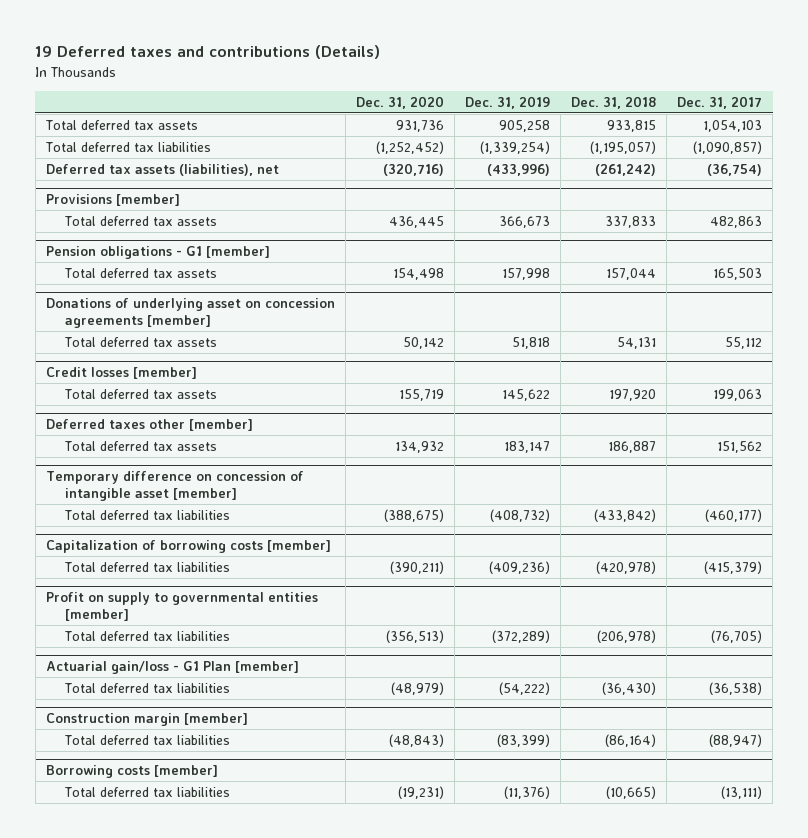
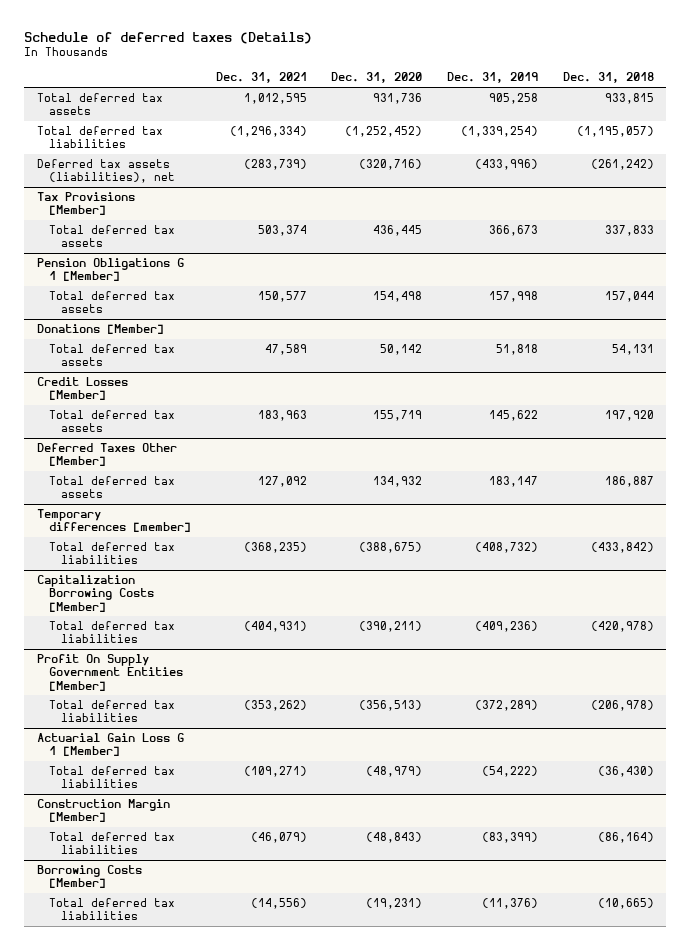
- 19 Deferred taxes and contributions (Details)
+ Schedule of deferred taxes (Details)
- | Dec. 31, 2020 | Dec. 31, 2019 | Dec. 31, 2018 | Dec. 31, 2017
+ | Dec. 31, 2021 | Dec. 31, 2020 | Dec. 31, 2019 | Dec. 31, 2018
- Provisions [member]
+ Tax Provisions [Member]
- Pension obligations - G1 [member]
+ Pension Obligations G 1 [Member]
- Donations of underlying asset on concession agreements [member]
+ Donations [Member]
- Credit losses [member]
+ Credit Losses [Member]
- Deferred taxes other [member]
+ Deferred Taxes Other [Member]
- Temporary difference on concession of intangible asset [member]
+ Temporary differences [member]
- Capitalization of borrowing costs [member]
+ Capitalization Borrowing Costs [Member]
- Profit on supply to governmental entities [member]
+ Profit On Supply Government Entities [Member]
- Actuarial gain/loss - G1 Plan [member]
+ Actuarial Gain Loss G 1 [Member]
- Construction margin [member]
+ Construction Margin [Member]
- Borrowing costs [member]
+ Borrowing Costs [Member]

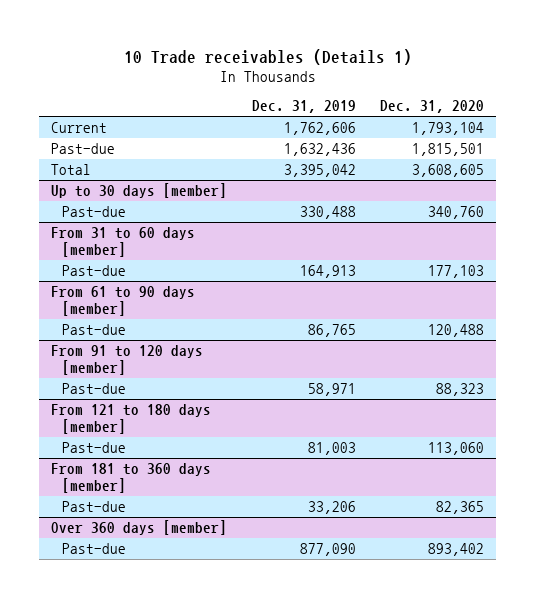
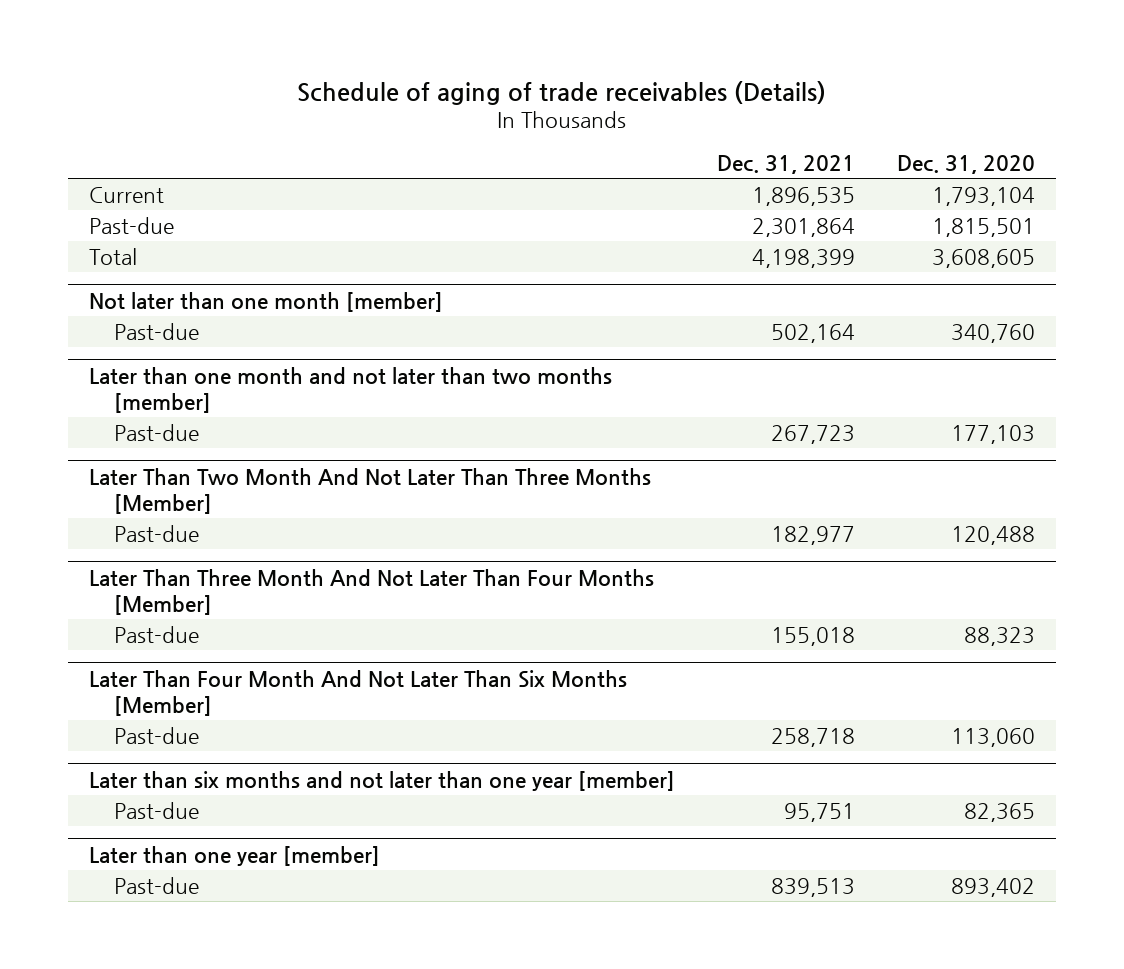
- 10 Trade receivables (Details 1)
+ Schedule of aging of trade receivables (Details)
- | Dec. 31, 2019 | Dec. 31, 2020
+ | Dec. 31, 2021 | Dec. 31, 2020
- Up to 30 days [member]
+ Not later than one month [member]
- From 31 to 60 days [member]
+ Later than one month and not later than two months [member]
- From 61 to 90 days [member]
+ Later Than Two Month And Not Later Than Three Months [Member]
- From 91 to 120 days [member]
+ Later Than Three Month And Not Later Than Four Months [Member]
- From 121 to 180 days [member]
+ Later Than Four Month And Not Later Than Six Months [Member]
- From 181 to 360 days [member]
+ Later than six months and not later than one year [member]
- Over 360 days [member]
+ Later than one year [member]

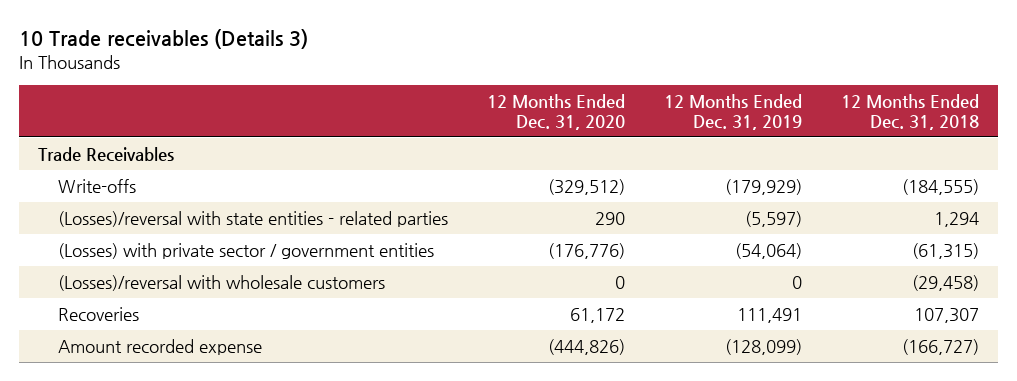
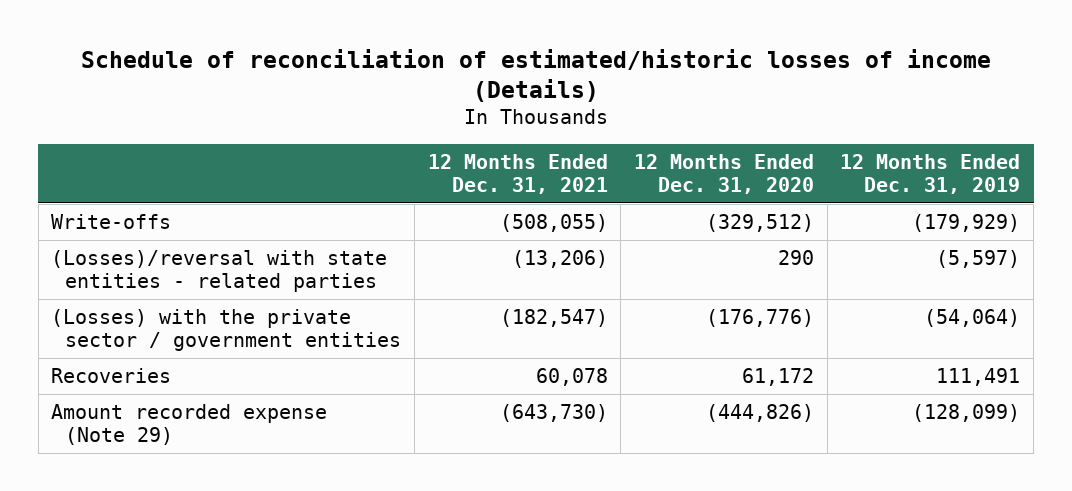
- 10 Trade receivables (Details 3)
+ Schedule of reconciliation of estimated/historic losses of income (Details)
- | 12 Months Ended Dec. 31, 2020 | 12 Months Ended Dec. 31, 2019 | 12 Months Ended Dec. 31, 2018
+ | 12 Months Ended Dec. 31, 2021 | 12 Months Ended Dec. 31, 2020 | 12 Months Ended Dec. 31, 2019
- Trade Receivables
- (Losses) with private sector / government entities | (176,776) | (54,064) | (61,315)
- (Losses)/reversal with wholesale customers | 0 | 0 | (29,458)
+ (Losses) with the private sector / government entities | (182,547) | (176,776) | (54,064)
- Amount recorded expense | (444,826) | (128,099) | (166,727)
+ Amount recorded expense (Note 29) | (643,730) | (444,826) | (128,099)

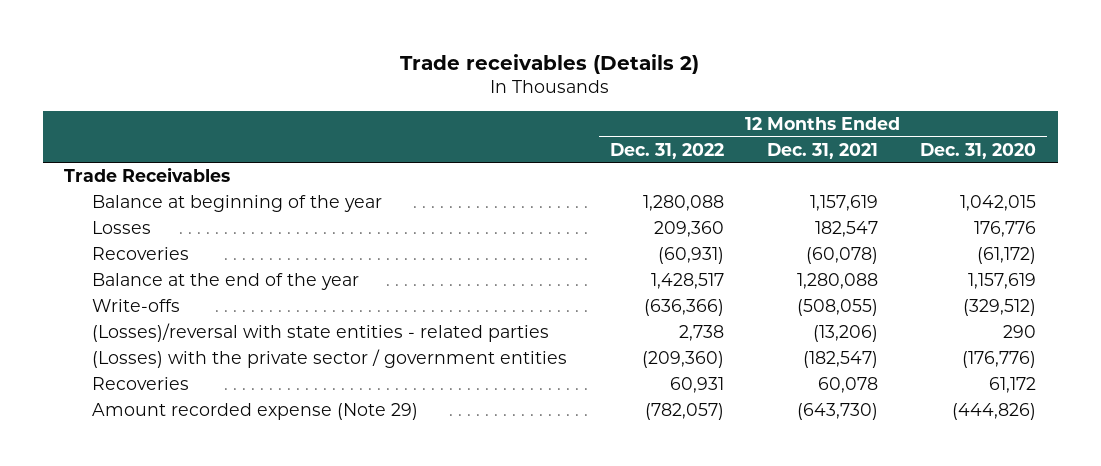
- Schedule of reconciliation of estimated/historic losses of income (Details)
+ Trade receivables (Details 2)
- | 12 Months Ended Dec. 31, 2021 | 12 Months Ended Dec. 31, 2020 | 12 Months Ended Dec. 31, 2019
+ | 12 Months Ended Dec. 31, 2022 | 12 Months Ended Dec. 31, 2021 | 12 Months Ended Dec. 31, 2020
+ Trade Receivables
+ Balance at beginning of the year | 1,280,088 | 1,157,619 | 1,042,015
+ Losses | 209,360 | 182,547 | 176,776
+ Recoveries | (60,931) | (60,078) | (61,172)
+ Balance at the end of the year | 1,428,517 | 1,280,088 | 1,157,619

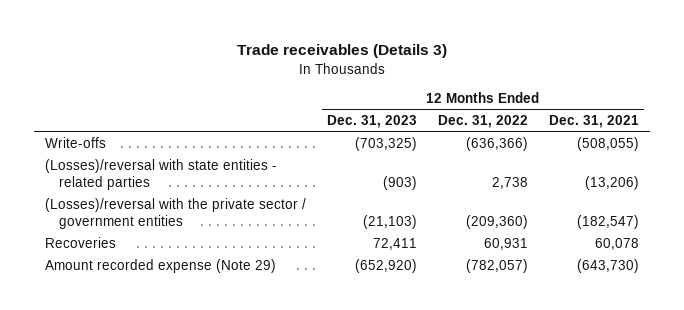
- Trade receivables (Details 2)
+ Trade receivables (Details 3)
- | 12 Months Ended Dec. 31, 2022 | 12 Months Ended Dec. 31, 2021 | 12 Months Ended Dec. 31, 2020
+ | 12 Months Ended Dec. 31, 2023 | 12 Months Ended Dec. 31, 2022 | 12 Months Ended Dec. 31, 2021
- Trade Receivables
- Balance at beginning of the year | 1,280,088 | 1,157,619 | 1,042,015
- Losses | 209,360 | 182,547 | 176,776
- Recoveries | (60,931) | (60,078) | (61,172)
- Balance at the end of the year | 1,428,517 | 1,280,088 | 1,157,619
- (Losses) with the private sector / government entities | (209,360) | (182,547) | (176,776)
+ (Losses)/reversal with the private sector / government entities | (21,103) | (209,360) | (182,547)

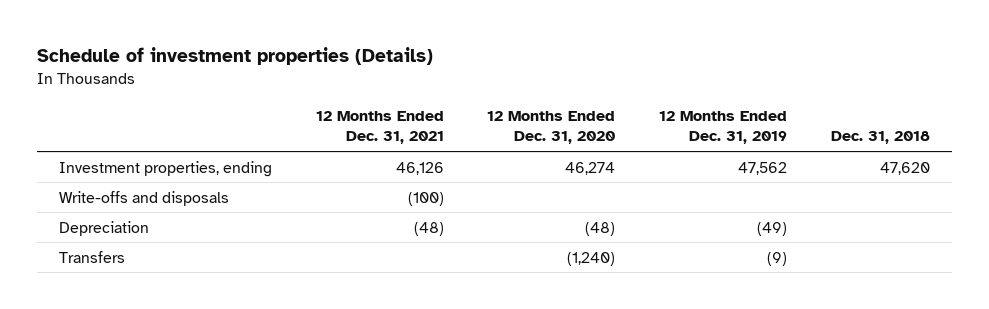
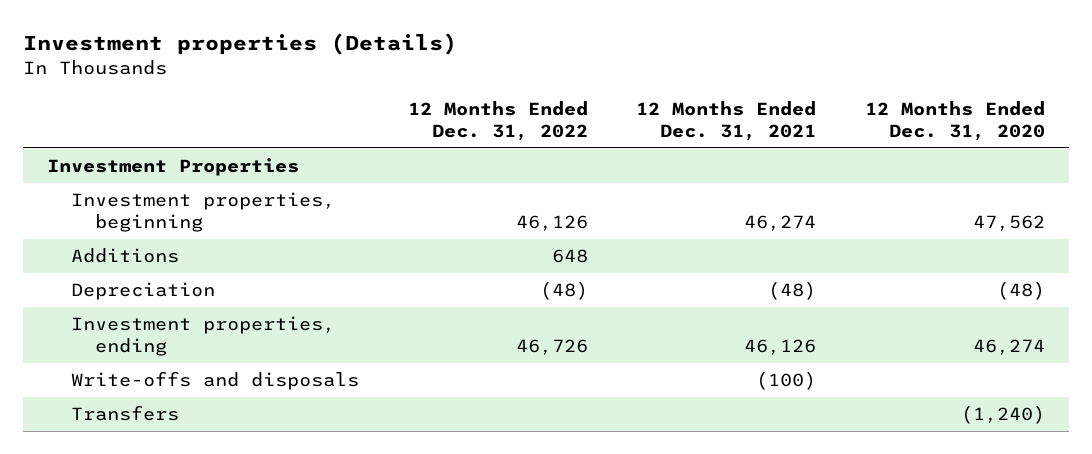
- Schedule of investment properties (Details)
+ Investment properties (Details)
- | 12 Months Ended Dec. 31, 2021 | 12 Months Ended Dec. 31, 2020 | 12 Months Ended Dec. 31, 2019 | Dec. 31, 2018
+ | 12 Months Ended Dec. 31, 2022 | 12 Months Ended Dec. 31, 2021 | 12 Months Ended Dec. 31, 2020
+ Investment Properties
+ Investment properties, beginning | 46,126 | 46,274 | 47,562
+ Additions | 648 | |
moved up: Depreciation | (48) | (48) | (48)

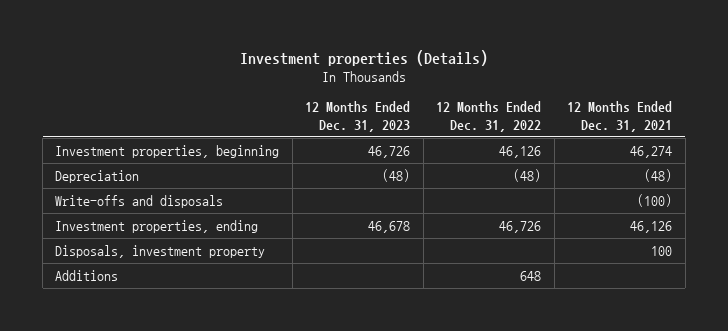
- | 12 Months Ended Dec. 31, 2022 | 12 Months Ended Dec. 31, 2021 | 12 Months Ended Dec. 31, 2020
+ | 12 Months Ended Dec. 31, 2023 | 12 Months Ended Dec. 31, 2022 | 12 Months Ended Dec. 31, 2021
- Investment Properties
- Transfers | | | (1,240)
moved down: Investment properties, ending | 46,678 | 46,726 | 46,126
+ Disposals, investment property | | | 100
moved down: Additions | | 648 |

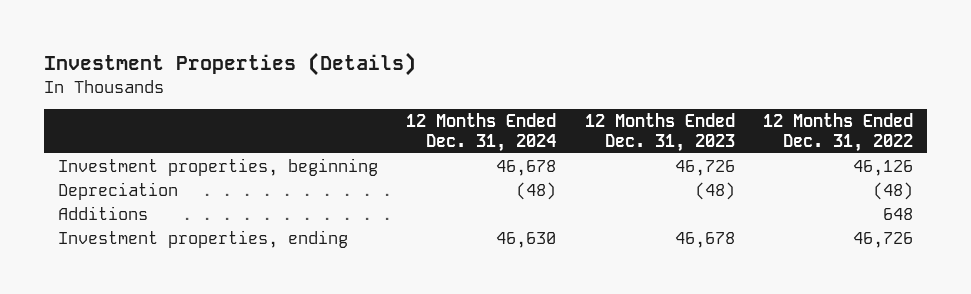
- Investment properties (Details)
+ Investment Properties (Details)
- | 12 Months Ended Dec. 31, 2023 | 12 Months Ended Dec. 31, 2022 | 12 Months Ended Dec. 31, 2021
+ | 12 Months Ended Dec. 31, 2024 | 12 Months Ended Dec. 31, 2023 | 12 Months Ended Dec. 31, 2022
- Write-offs and disposals | | | (100)
- Disposals, investment property | | | 100
moved down: Investment properties, ending | 46,630 | 46,678 | 46,726

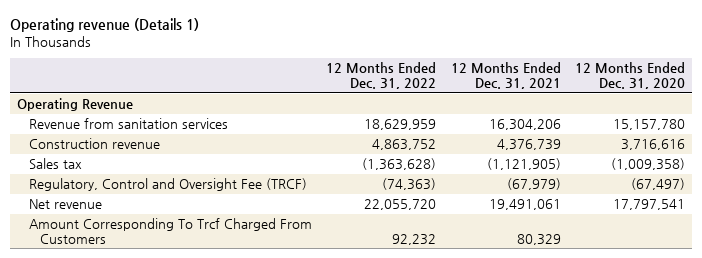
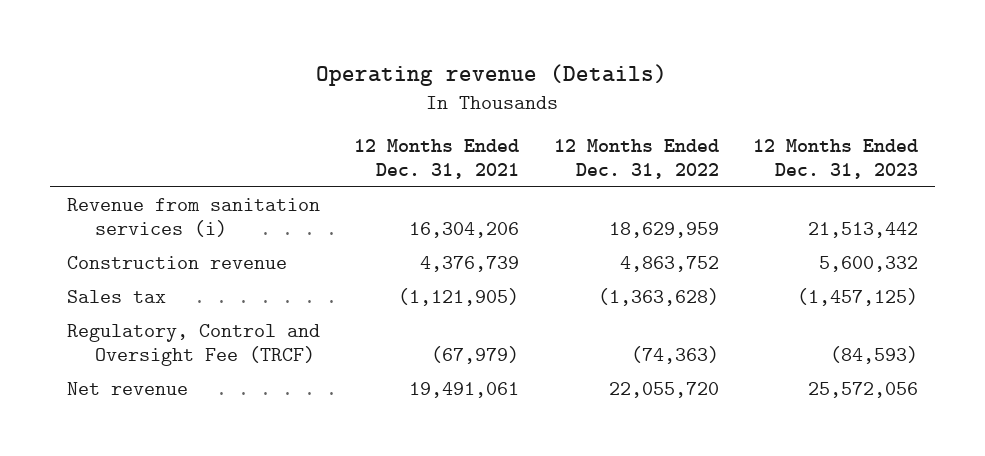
- Operating revenue (Details 1)
+ Operating revenue (Details)
- | 12 Months Ended Dec. 31, 2022 | 12 Months Ended Dec. 31, 2021 | 12 Months Ended Dec. 31, 2020
+ | 12 Months Ended Dec. 31, 2021 | 12 Months Ended Dec. 31, 2022 | 12 Months Ended Dec. 31, 2023
- Operating Revenue
- Revenue from sanitation services | 18,629,959 | 16,304,206 | 15,157,780
+ Revenue from sanitation services (i) | 16,304,206 | 18,629,959 | 21,513,442
- Amount Corresponding To Trcf Charged From Customers | 92,232 | 80,329 |

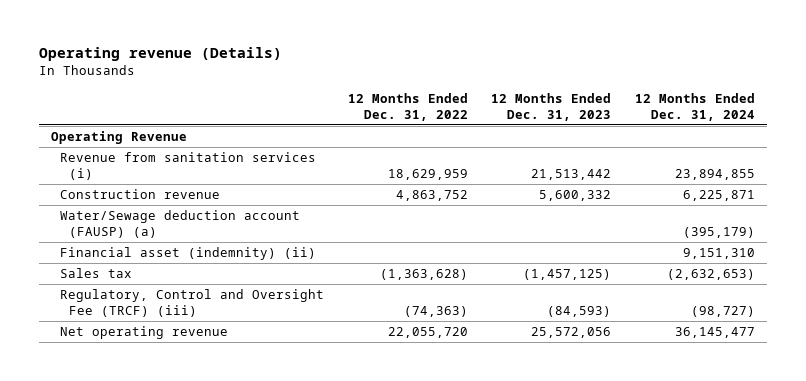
- | 12 Months Ended Dec. 31, 2021 | 12 Months Ended Dec. 31, 2022 | 12 Months Ended Dec. 31, 2023
+ | 12 Months Ended Dec. 31, 2022 | 12 Months Ended Dec. 31, 2023 | 12 Months Ended Dec. 31, 2024
+ Operating Revenue
+ Water/Sewage deduction account (FAUSP) (a) | | | (395,179)
+ Financial asset (indemnity) (ii) | | | 9,151,310
- Regulatory, Control and Oversight Fee (TRCF) | (67,979) | (74,363) | (84,593)
- Net revenue | 19,491,061 | 22,055,720 | 25,572,056
+ Regulatory, Control and Oversight Fee (TRCF) (iii) | (74,363) | (84,593) | (98,727)
+ Net operating revenue | 22,055,720 | 25,572,056 | 36,145,477

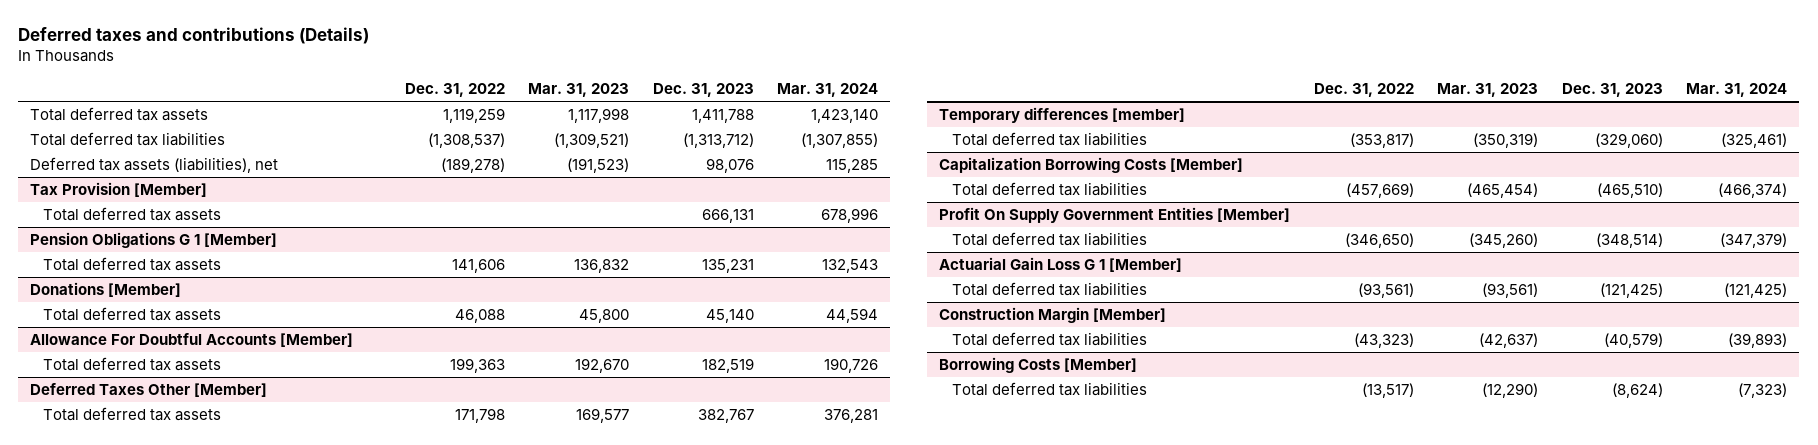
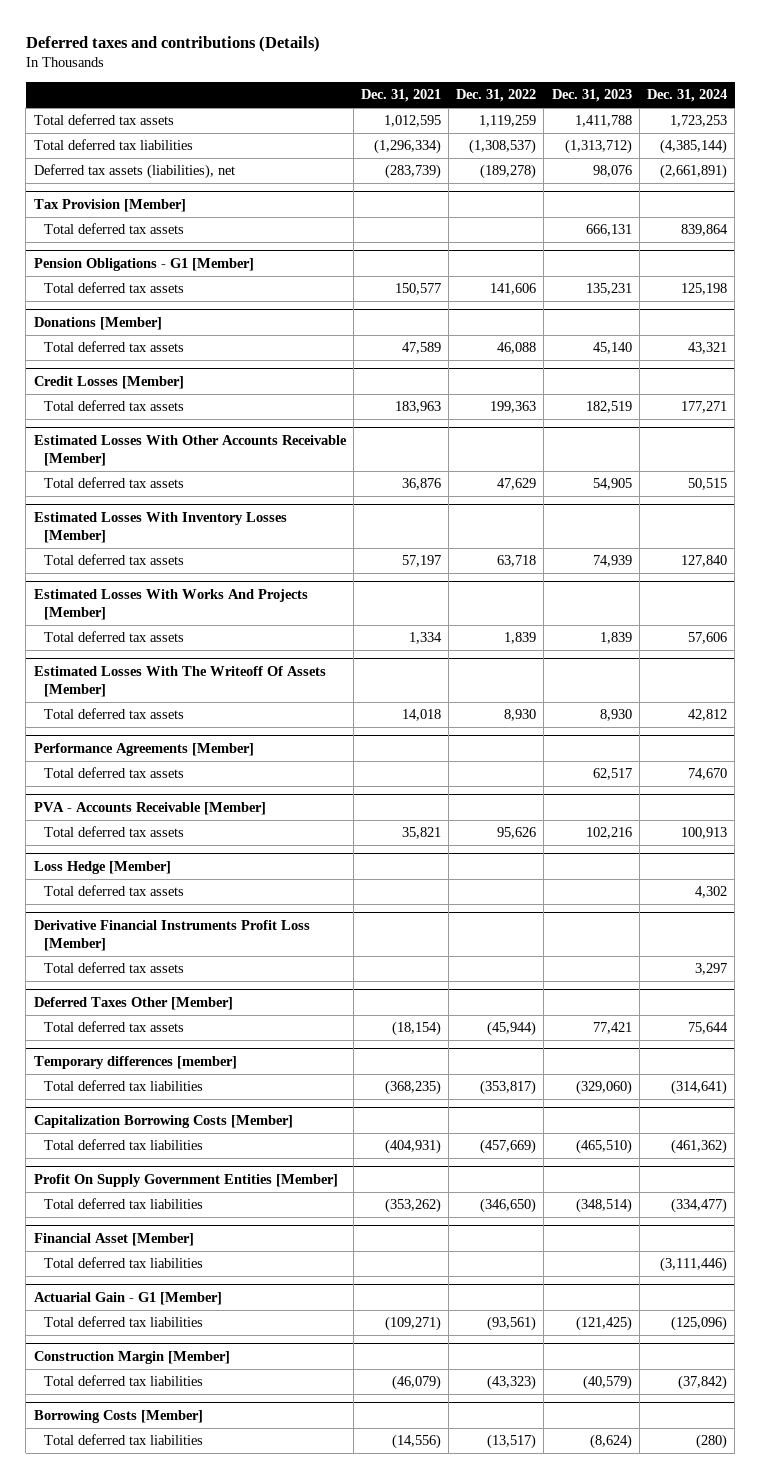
- | Dec. 31, 2022 | Mar. 31, 2023 | Dec. 31, 2023 | Mar. 31, 2024
+ | Dec. 31, 2021 | Dec. 31, 2022 | Dec. 31, 2023 | Dec. 31, 2024
- Pension Obligations G 1 [Member]
+ Pension Obligations - G1 [Member]
- Allowance For Doubtful Accounts [Member]
+ Credit Losses [Member]
+ Estimated Losses With Other Accounts Receivable [Member]
+ Total deferred tax assets | 36,876 | 47,629 | 54,905 | 50,515
+ Estimated Losses With Inventory Losses [Member]
+ Total deferred tax assets | 57,197 | 63,718 | 74,939 | 127,840
+ Estimated Losses With Works And Projects [Member]
+ Total deferred tax assets | 1,334 | 1,839 | 1,839 | 57,606
+ Estimated Losses With The Writeoff Of Assets [Member]
+ Total deferred tax assets | 14,018 | 8,930 | 8,930 | 42,812
+ Performance Agreements [Member]
+ Total deferred tax assets | | | 62,517 | 74,670
+ PVA - Accounts Receivable [Member]
+ Total deferred tax assets | 35,821 | 95,626 | 102,216 | 100,913
+ Loss Hedge [Member]
+ Total deferred tax assets | | | | 4,302
+ Derivative Financial Instruments Profit Loss [Member]
+ Total deferred tax assets | | | | 3,297
@ Deferred Taxes Other [Member]
- Total deferred tax assets | 171,798 | 169,577 | 382,767 | 376,281
+ Total deferred tax assets | (18,154) | (45,944) | 77,421 | 75,644
- Actuarial Gain Loss G 1 [Member]
+ Financial Asset [Member]
+ Total deferred tax liabilities | | | | (3,111,446)
+ Actuarial Gain - G1 [Member]

